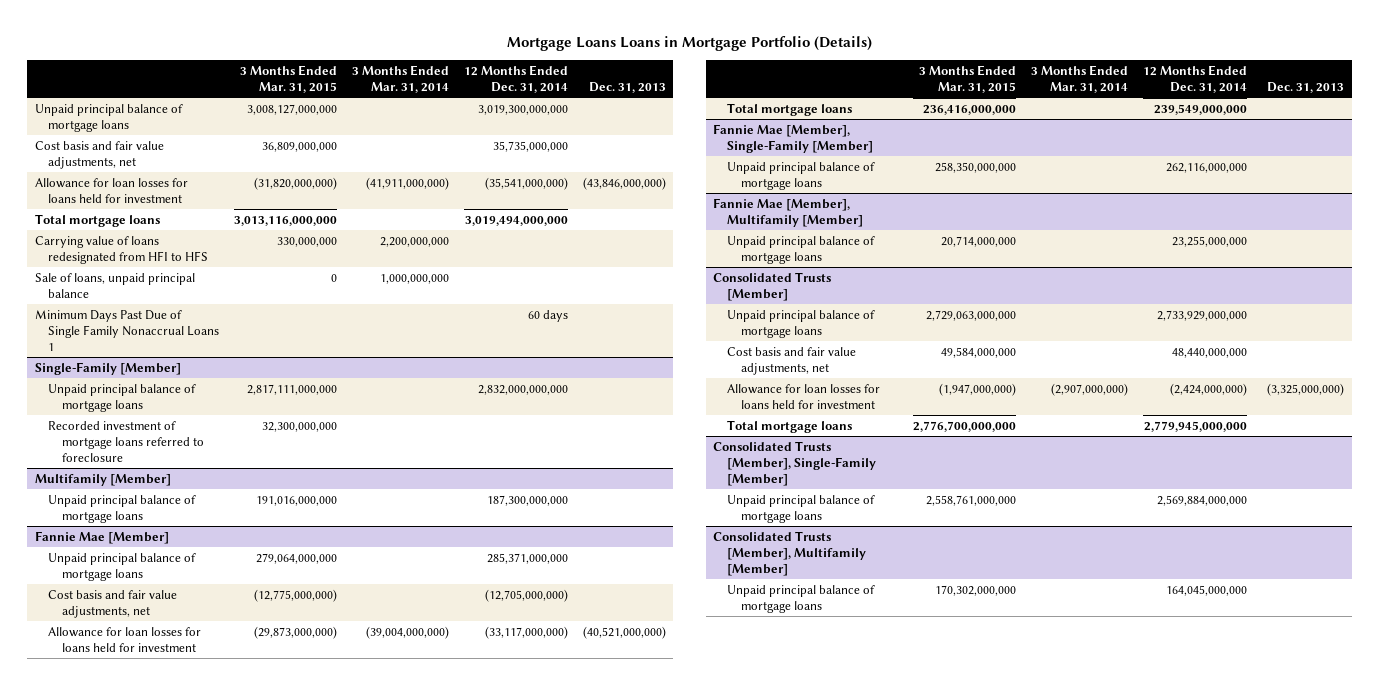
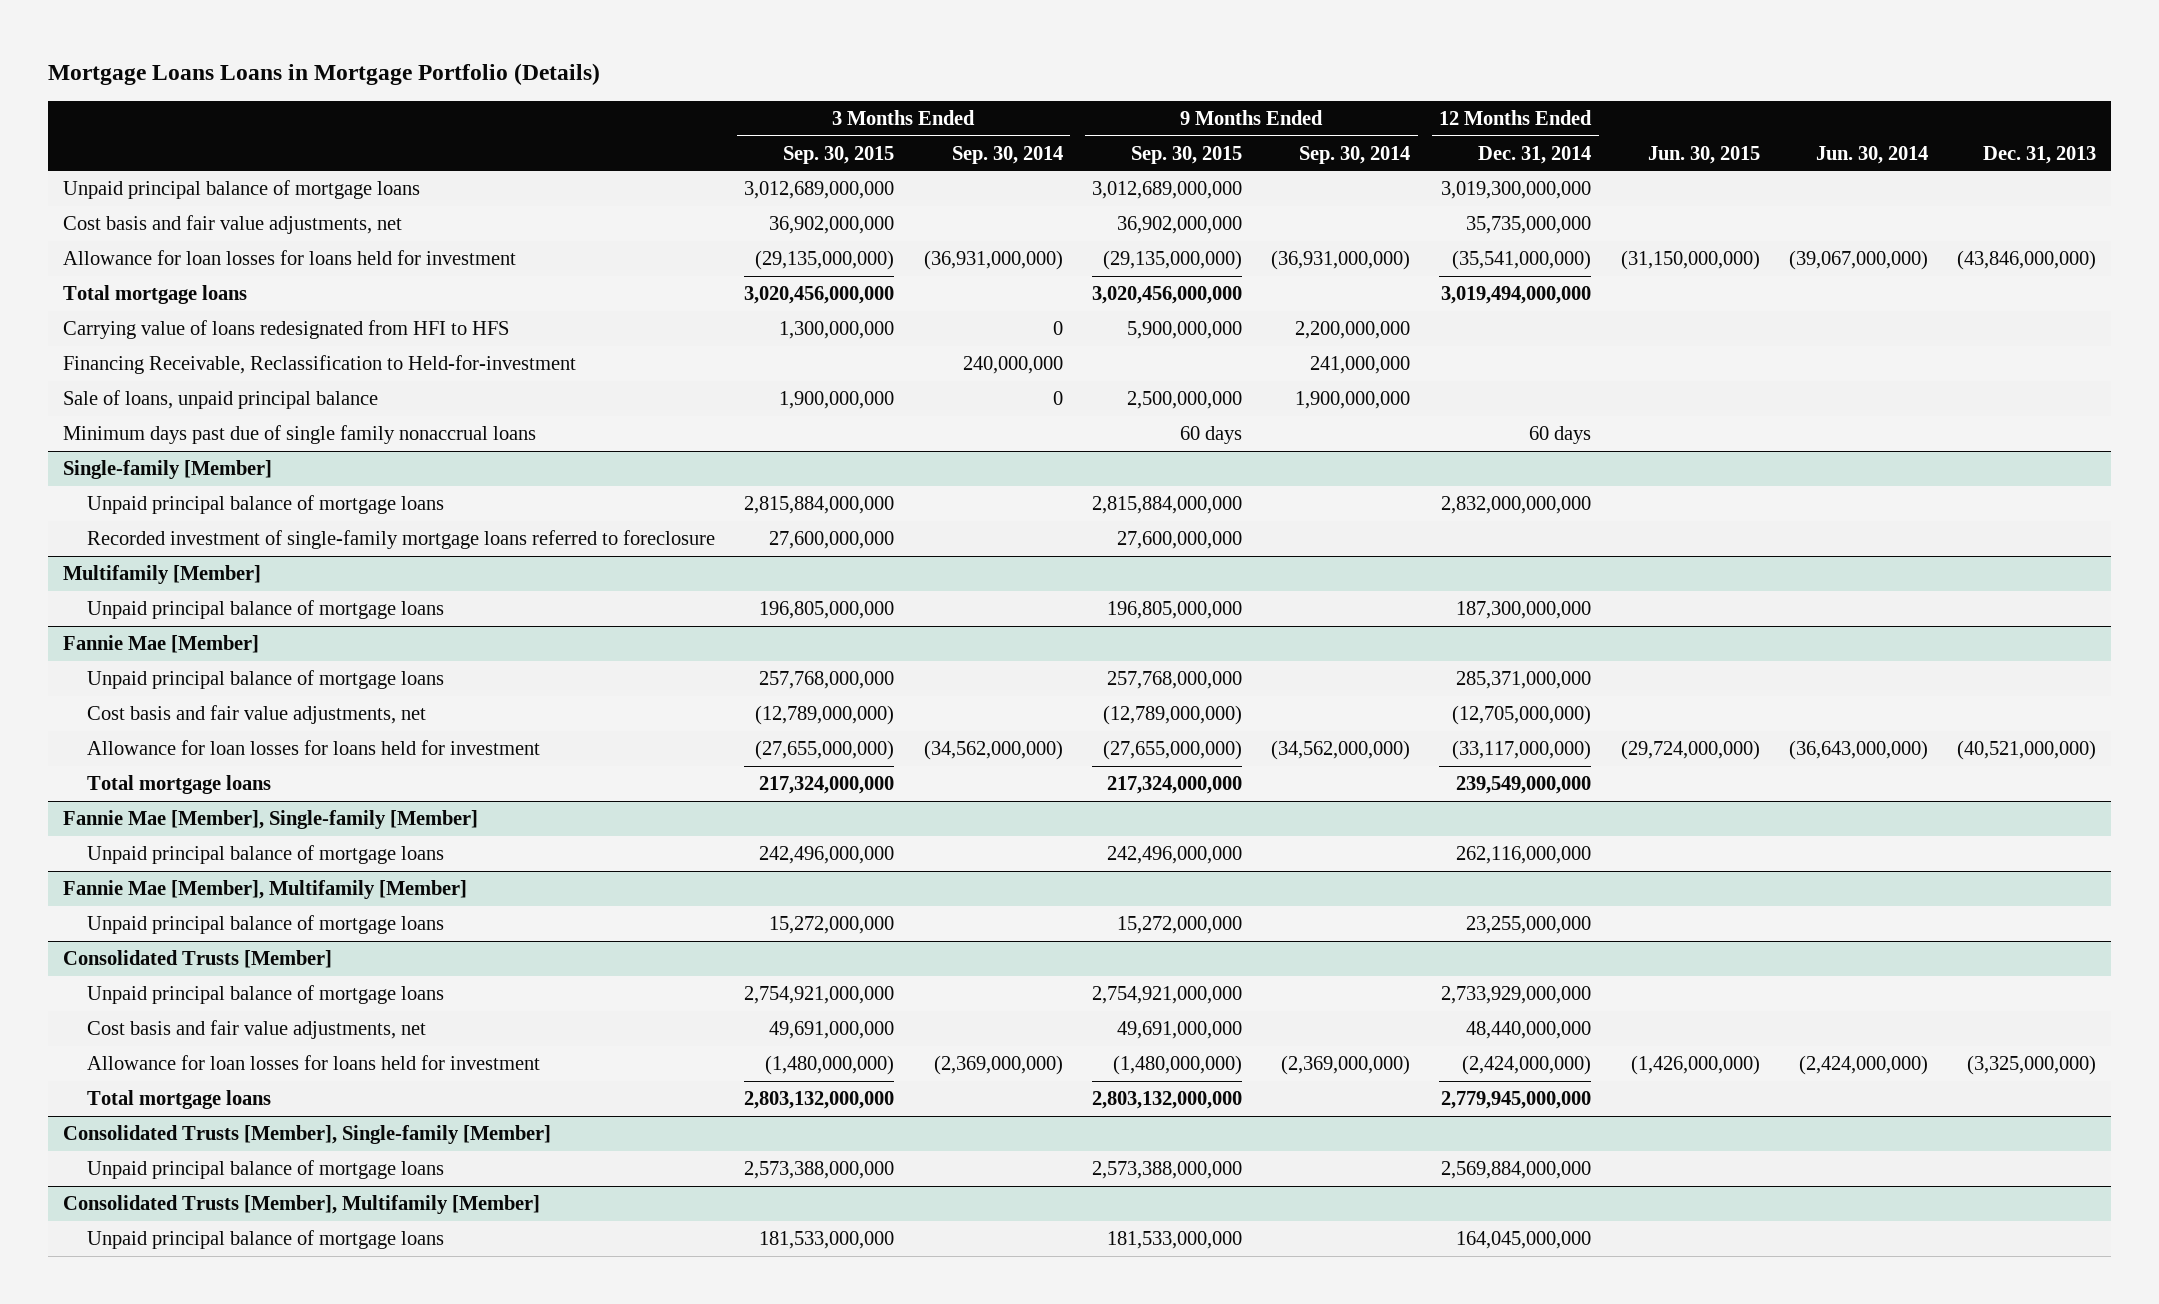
- | 3 Months Ended Mar. 31, 2015 | 3 Months Ended Mar. 31, 2014 | 12 Months Ended Dec. 31, 2014 | Dec. 31, 2013
+ | 3 Months Ended Sep. 30, 2015 | 3 Months Ended Sep. 30, 2014 | 9 Months Ended Sep. 30, 2015 | 9 Months Ended Sep. 30, 2014 | 12 Months Ended Dec. 31, 2014 | Jun. 30, 2015 | Jun. 30, 2014 | Dec. 31, 2013
+ Financing Receivable, Reclassification to Held-for-investment | | 240,000,000 | | 241,000,000 | | | |
- Minimum Days Past Due of Single Family Nonaccrual Loans 1 | | | 60 days |
- Single-Family [Member]
+ Minimum days past due of single family nonaccrual loans | | | 60 days | | 60 days | | |
+ Single-family [Member]
- Recorded investment of mortgage loans referred to foreclosure | 32,300,000,000 | | |
+ Recorded investment of single-family mortgage loans referred to foreclosure | 27,600,000,000 | | 27,600,000,000 | | | | |
- Fannie Mae [Member], Single-Family [Member]
+ Fannie Mae [Member], Single-family [Member]
- Consolidated Trusts [Member], Single-Family [Member]
+ Consolidated Trusts [Member], Single-family [Member]

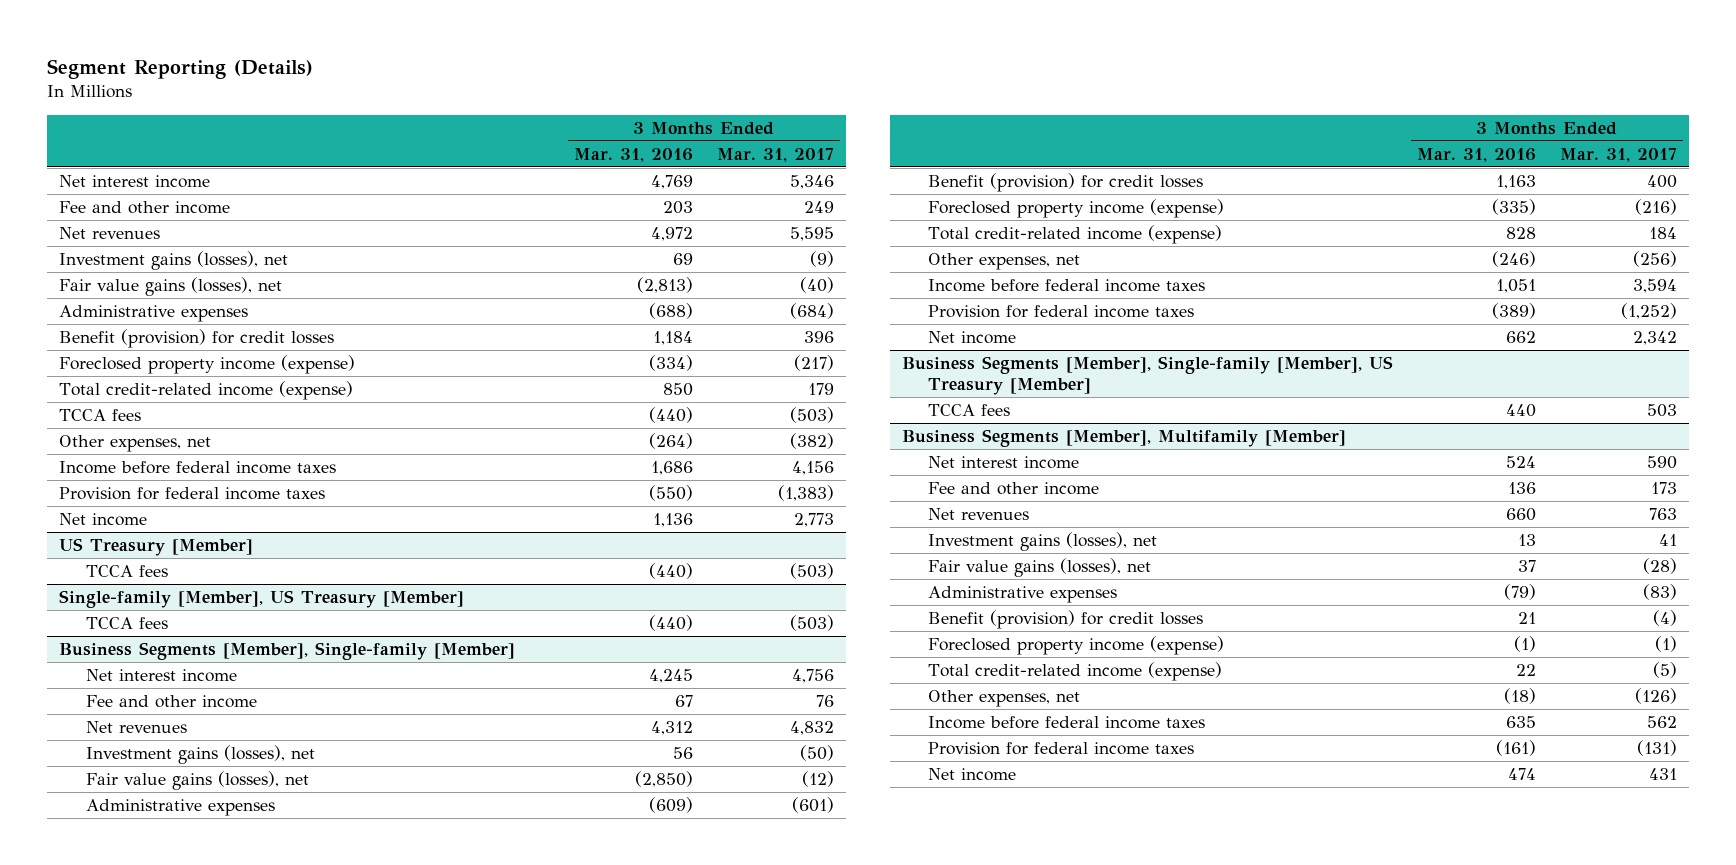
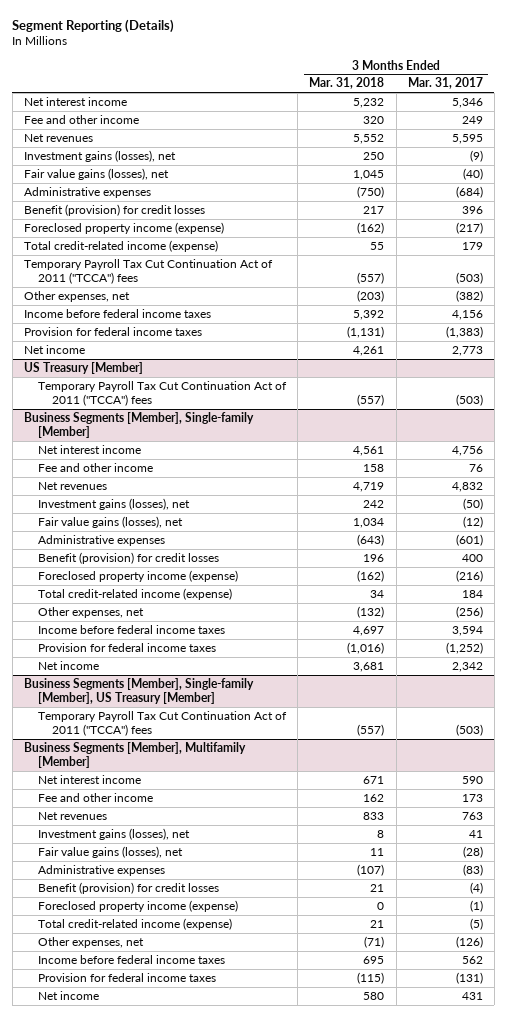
- | 3 Months Ended Mar. 31, 2016 | 3 Months Ended Mar. 31, 2017
+ | 3 Months Ended Mar. 31, 2018 | 3 Months Ended Mar. 31, 2017
- TCCA fees | (440) | (503)
+ Temporary Payroll Tax Cut Continuation Act of 2011 ("TCCA") fees | (557) | (503)
@ US Treasury [Member]
- TCCA fees | (440) | (503)
- Single-family [Member], US Treasury [Member]
- TCCA fees | (440) | (503)
@ US Treasury [Member]
+ Temporary Payroll Tax Cut Continuation Act of 2011 ("TCCA") fees | (557) | (503)
@ Business Segments [Member], Single-family [Member], US Treasury [Member]
- TCCA fees | 440 | 503
+ Temporary Payroll Tax Cut Continuation Act of 2011 ("TCCA") fees | (557) | (503)

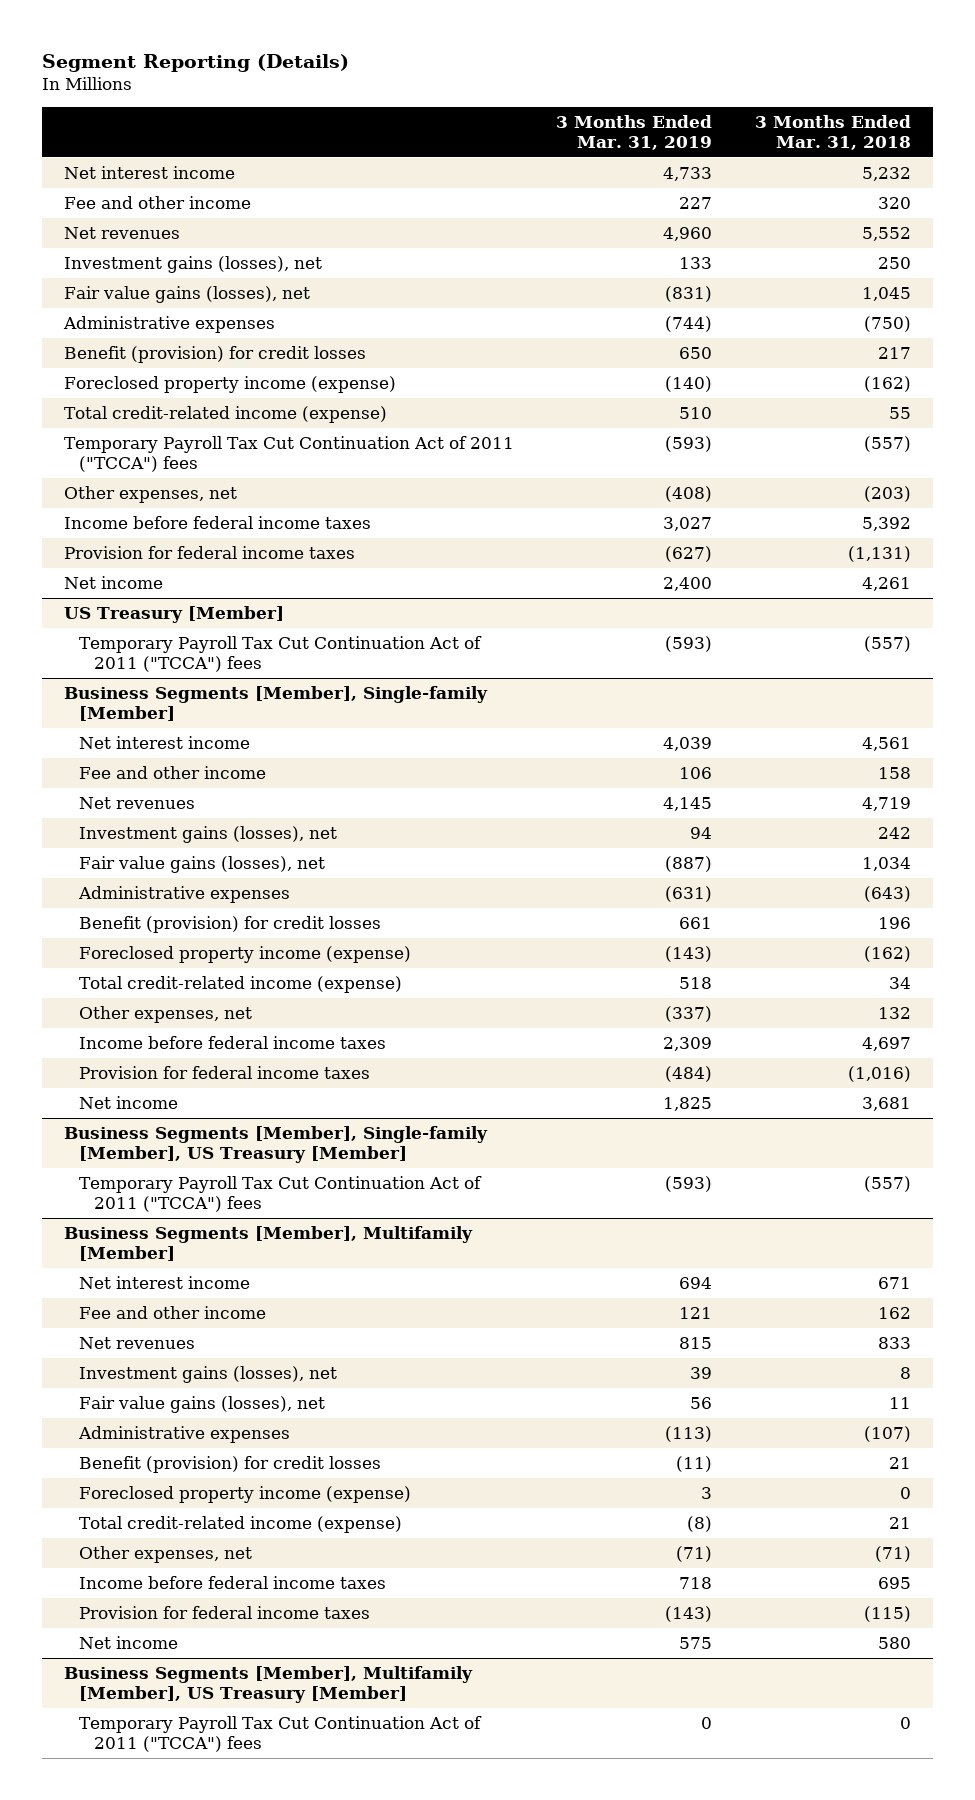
- | 3 Months Ended Mar. 31, 2018 | 3 Months Ended Mar. 31, 2017
+ | 3 Months Ended Mar. 31, 2019 | 3 Months Ended Mar. 31, 2018
@ Business Segments [Member], Single-family [Member]
- Other expenses, net | (132) | (256)
+ Other expenses, net | (337) | 132
+ Business Segments [Member], Multifamily [Member], US Treasury [Member]
+ Temporary Payroll Tax Cut Continuation Act of 2011 ("TCCA") fees | 0 | 0

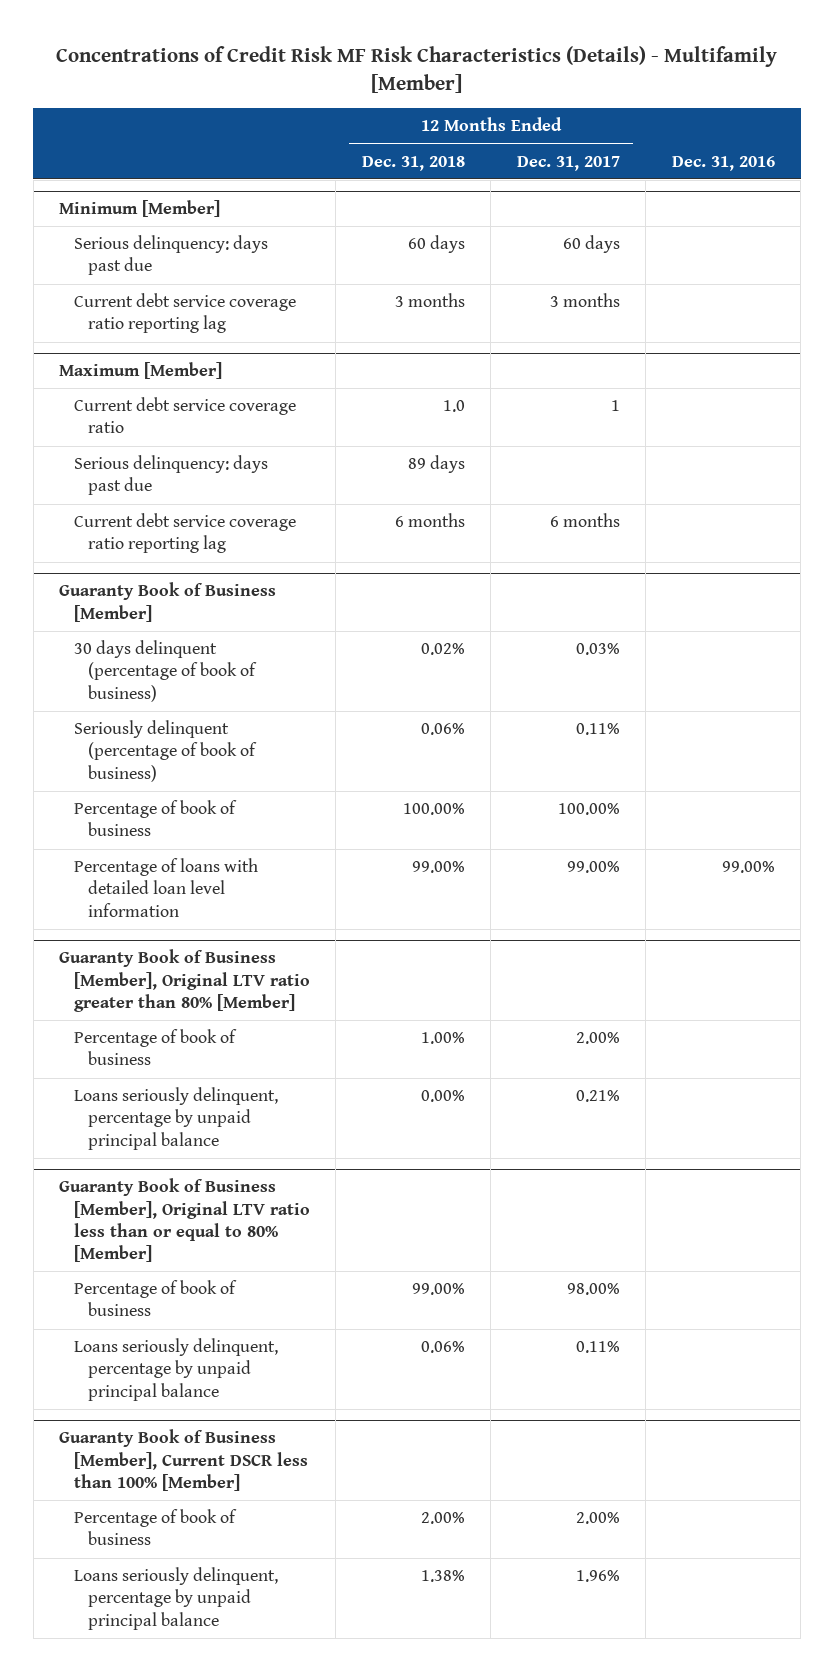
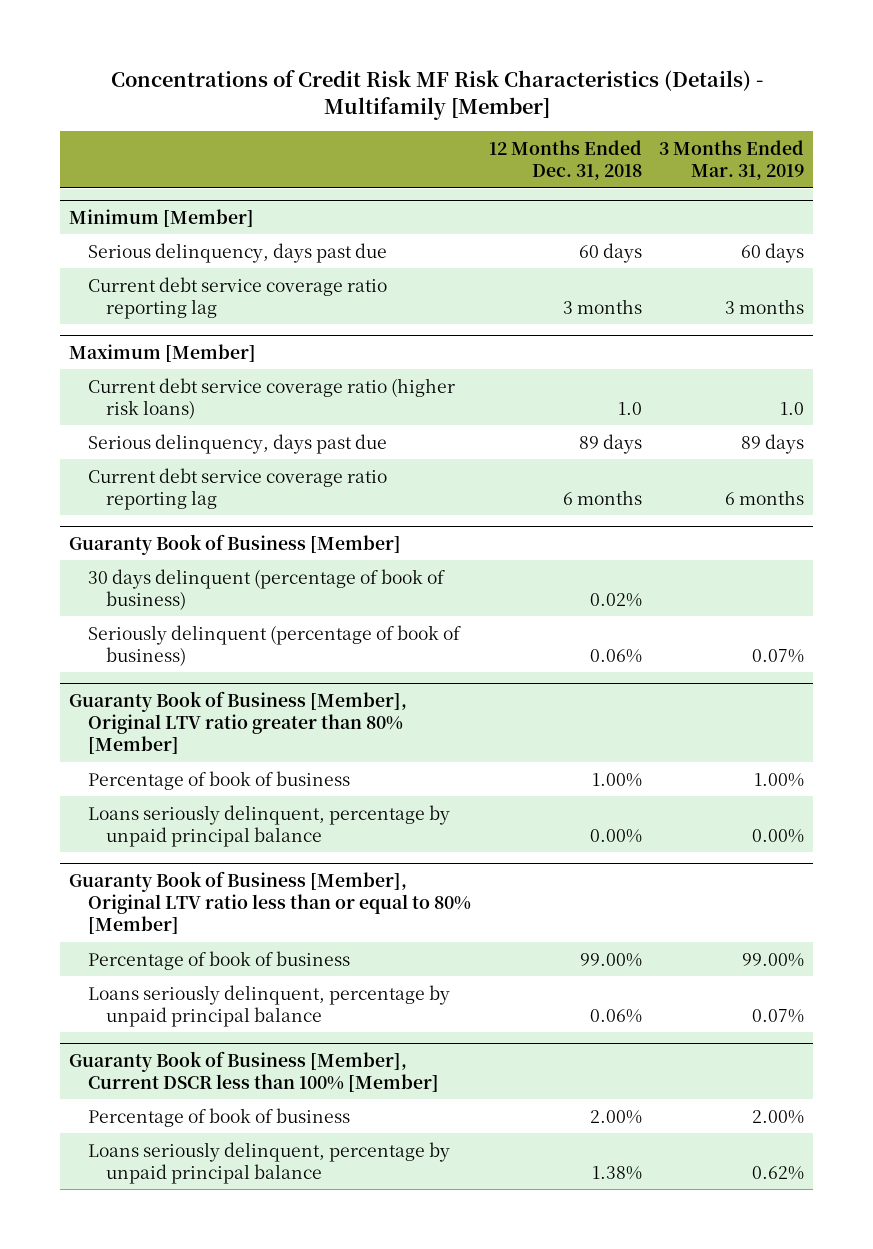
- | 12 Months Ended Dec. 31, 2018 | 12 Months Ended Dec. 31, 2017 | Dec. 31, 2016
+ | 12 Months Ended Dec. 31, 2018 | 3 Months Ended Mar. 31, 2019
@ Minimum [Member]
- Serious delinquency: days past due | 60 days | 60 days |
+ Serious delinquency, days past due | 60 days | 60 days
@ Maximum [Member]
- Current debt service coverage ratio | 1.0 | 1 |
- Serious delinquency: days past due | 89 days | |
+ Current debt service coverage ratio (higher risk loans) | 1.0 | 1.0
+ Serious delinquency, days past due | 89 days | 89 days
@ Guaranty Book of Business [Member]
- Percentage of book of business | 100.00% | 100.00% |
- Percentage of loans with detailed loan level information | 99.00% | 99.00% | 99.00%

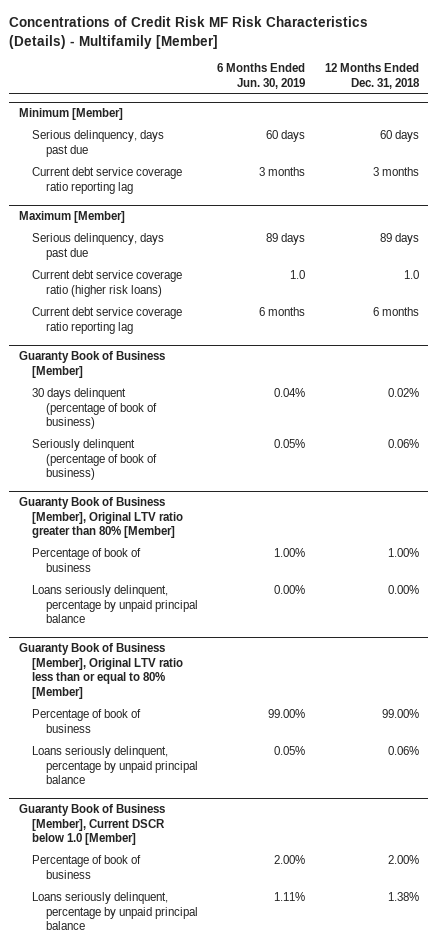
- | 12 Months Ended Dec. 31, 2018 | 3 Months Ended Mar. 31, 2019
+ | 6 Months Ended Jun. 30, 2019 | 12 Months Ended Dec. 31, 2018
@ Maximum [Member]
moved down: Current debt service coverage ratio (higher risk loans) | 1.0 | 1.0
- Guaranty Book of Business [Member], Current DSCR less than 100% [Member]
+ Guaranty Book of Business [Member], Current DSCR below 1.0 [Member]

